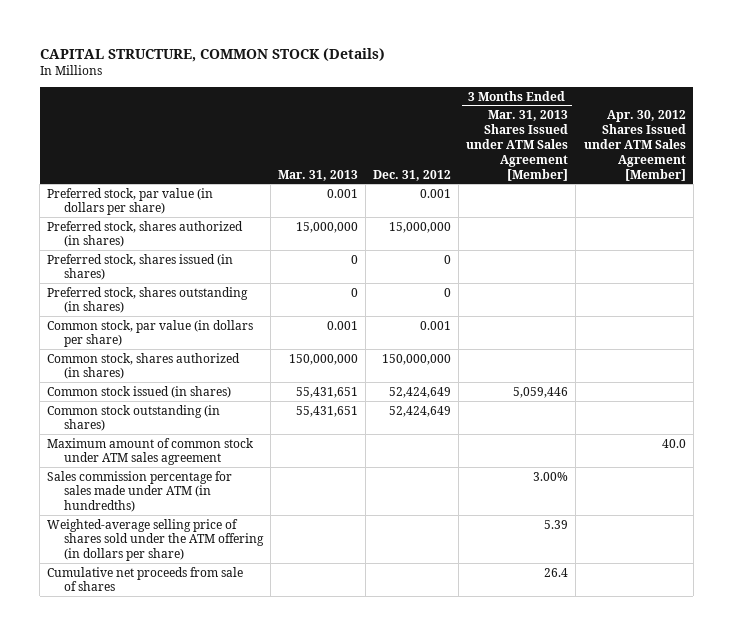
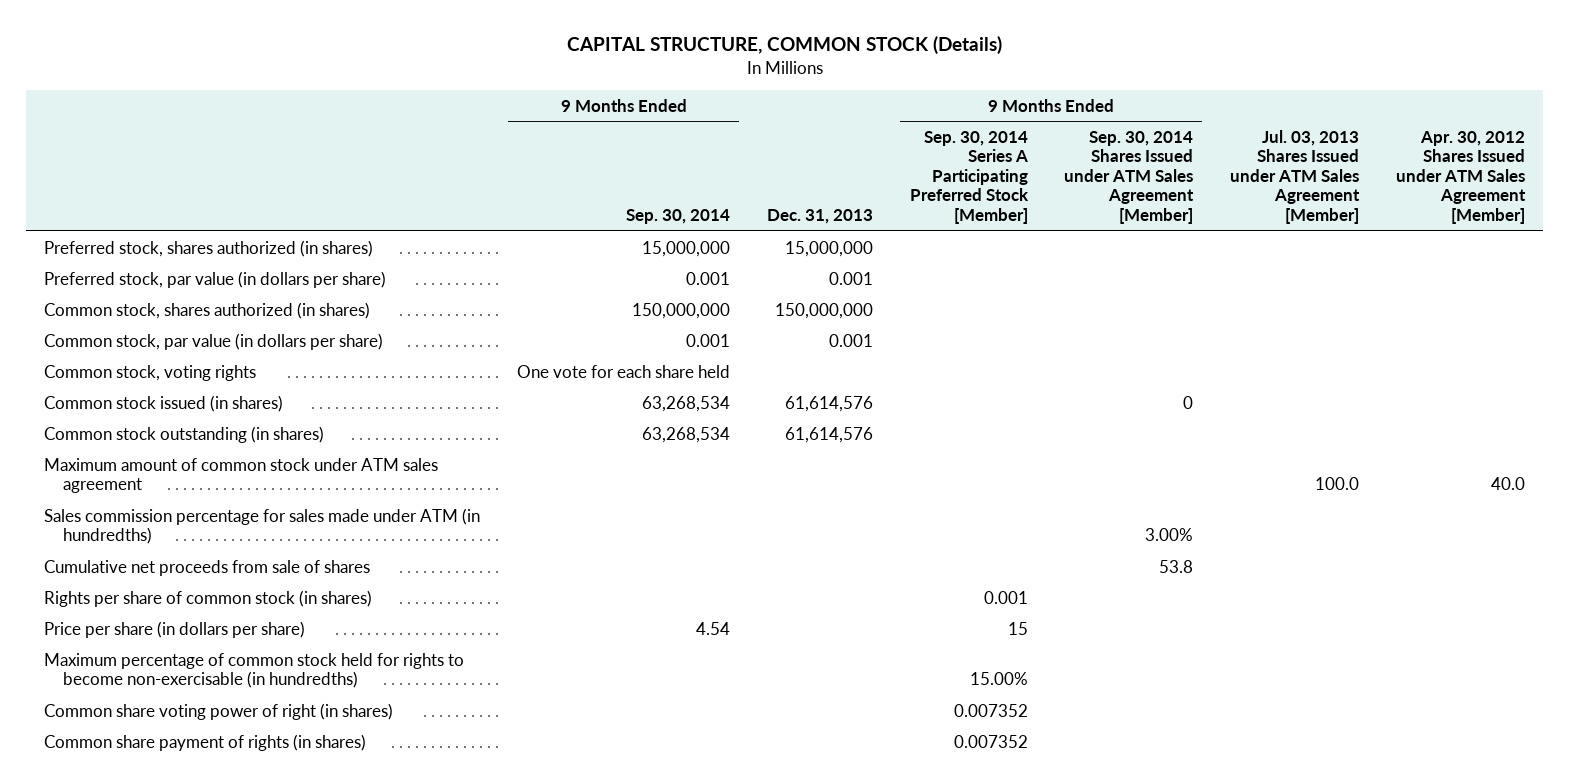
- | Mar. 31, 2013 | Dec. 31, 2012 | 3 Months Ended Mar. 31, 2013 Shares Issued under ATM Sales Agreement [Member] | Apr. 30, 2012 Shares Issued under ATM Sales Agreement [Member]
+ | 9 Months Ended Sep. 30, 2014 | Dec. 31, 2013 | 9 Months Ended Sep. 30, 2014 Series A Participating Preferred Stock [Member] | 9 Months Ended Sep. 30, 2014 Shares Issued under ATM Sales Agreement [Member] | Jul. 03, 2013 Shares Issued under ATM Sales Agreement [Member] | Apr. 30, 2012 Shares Issued under ATM Sales Agreement [Member]
- Preferred stock, shares issued (in shares) | 0 | 0 | |
- Preferred stock, shares outstanding (in shares) | 0 | 0 | |
moved down: Preferred stock, par value (in dollars per share) | 0.001 | 0.001 | | | |
moved down: Common stock, par value (in dollars per share) | 0.001 | 0.001 | | | |
+ Common stock, voting rights | One vote for each share held | | | | |
- Weighted-average selling price of shares sold under the ATM offering (in dollars per share) | | | 5.39 |
+ Rights per share of common stock (in shares) | | | 0.001 | | |
+ Price per share (in dollars per share) | 4.54 | | 15 | | |
+ Maximum percentage of common stock held for rights to become non-exercisable (in hundredths) | | | 15.00% | | |
+ Common share voting power of right (in shares) | | | 0.007352 | | |
+ Common share payment of rights (in shares) | | | 0.007352 | | |

